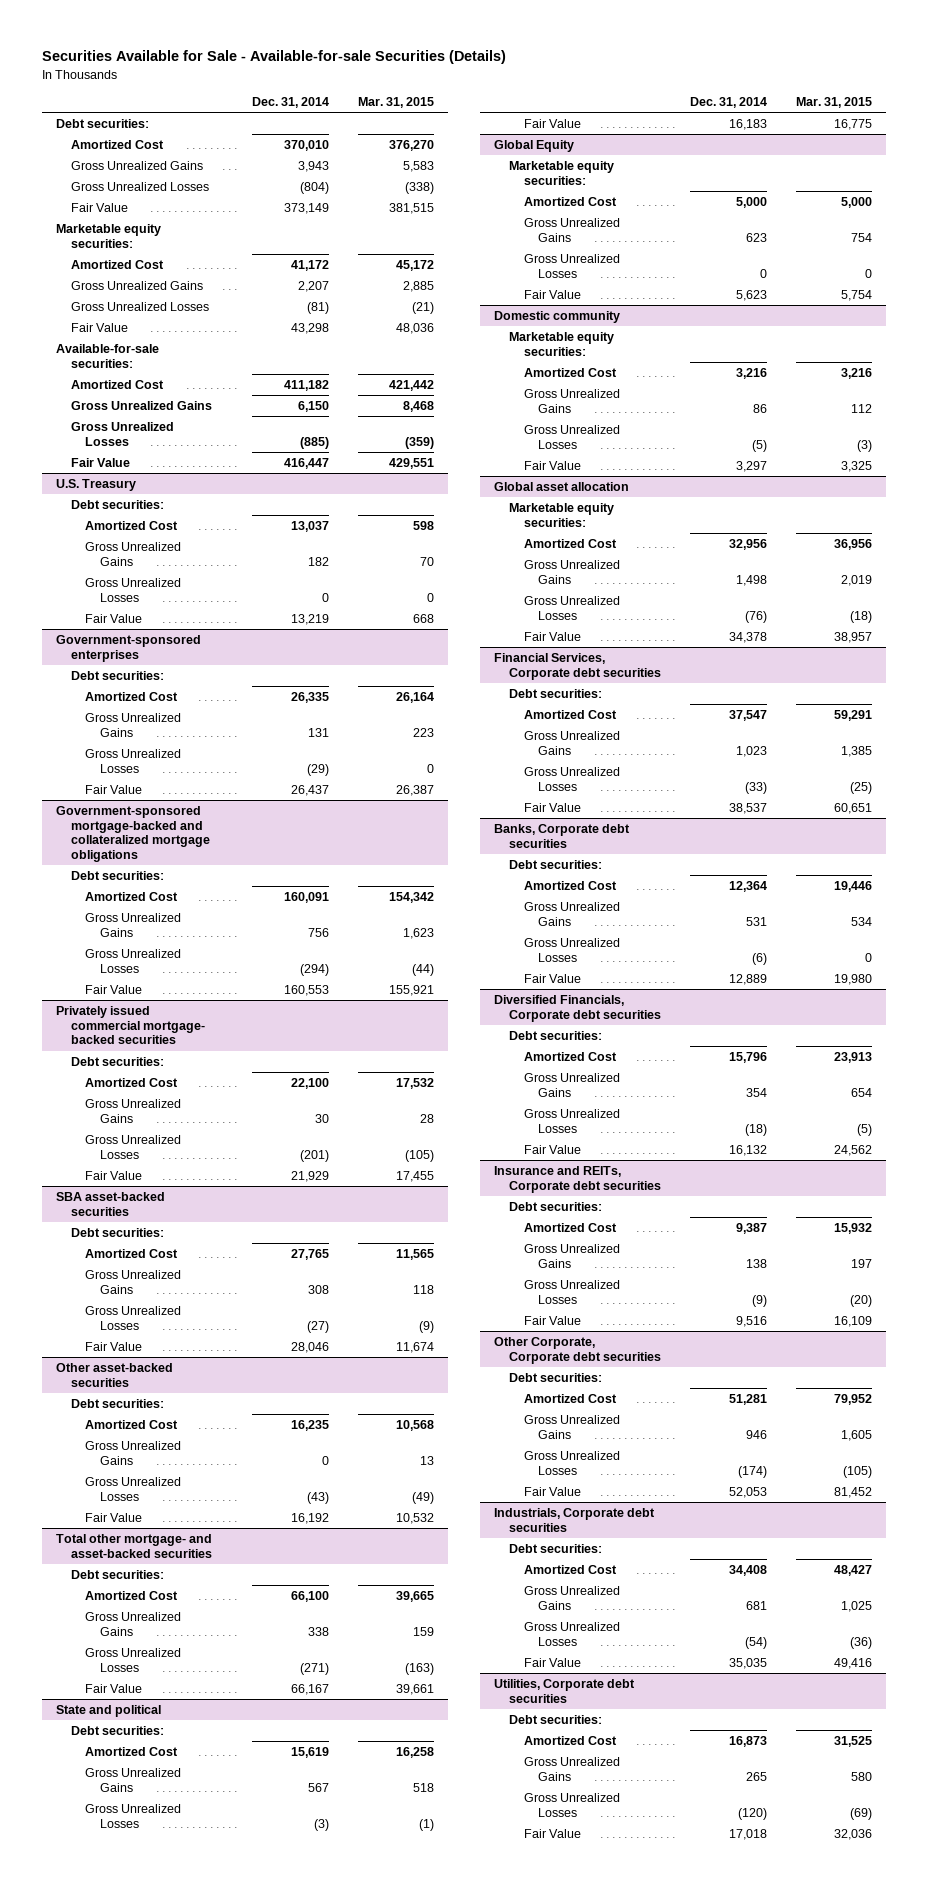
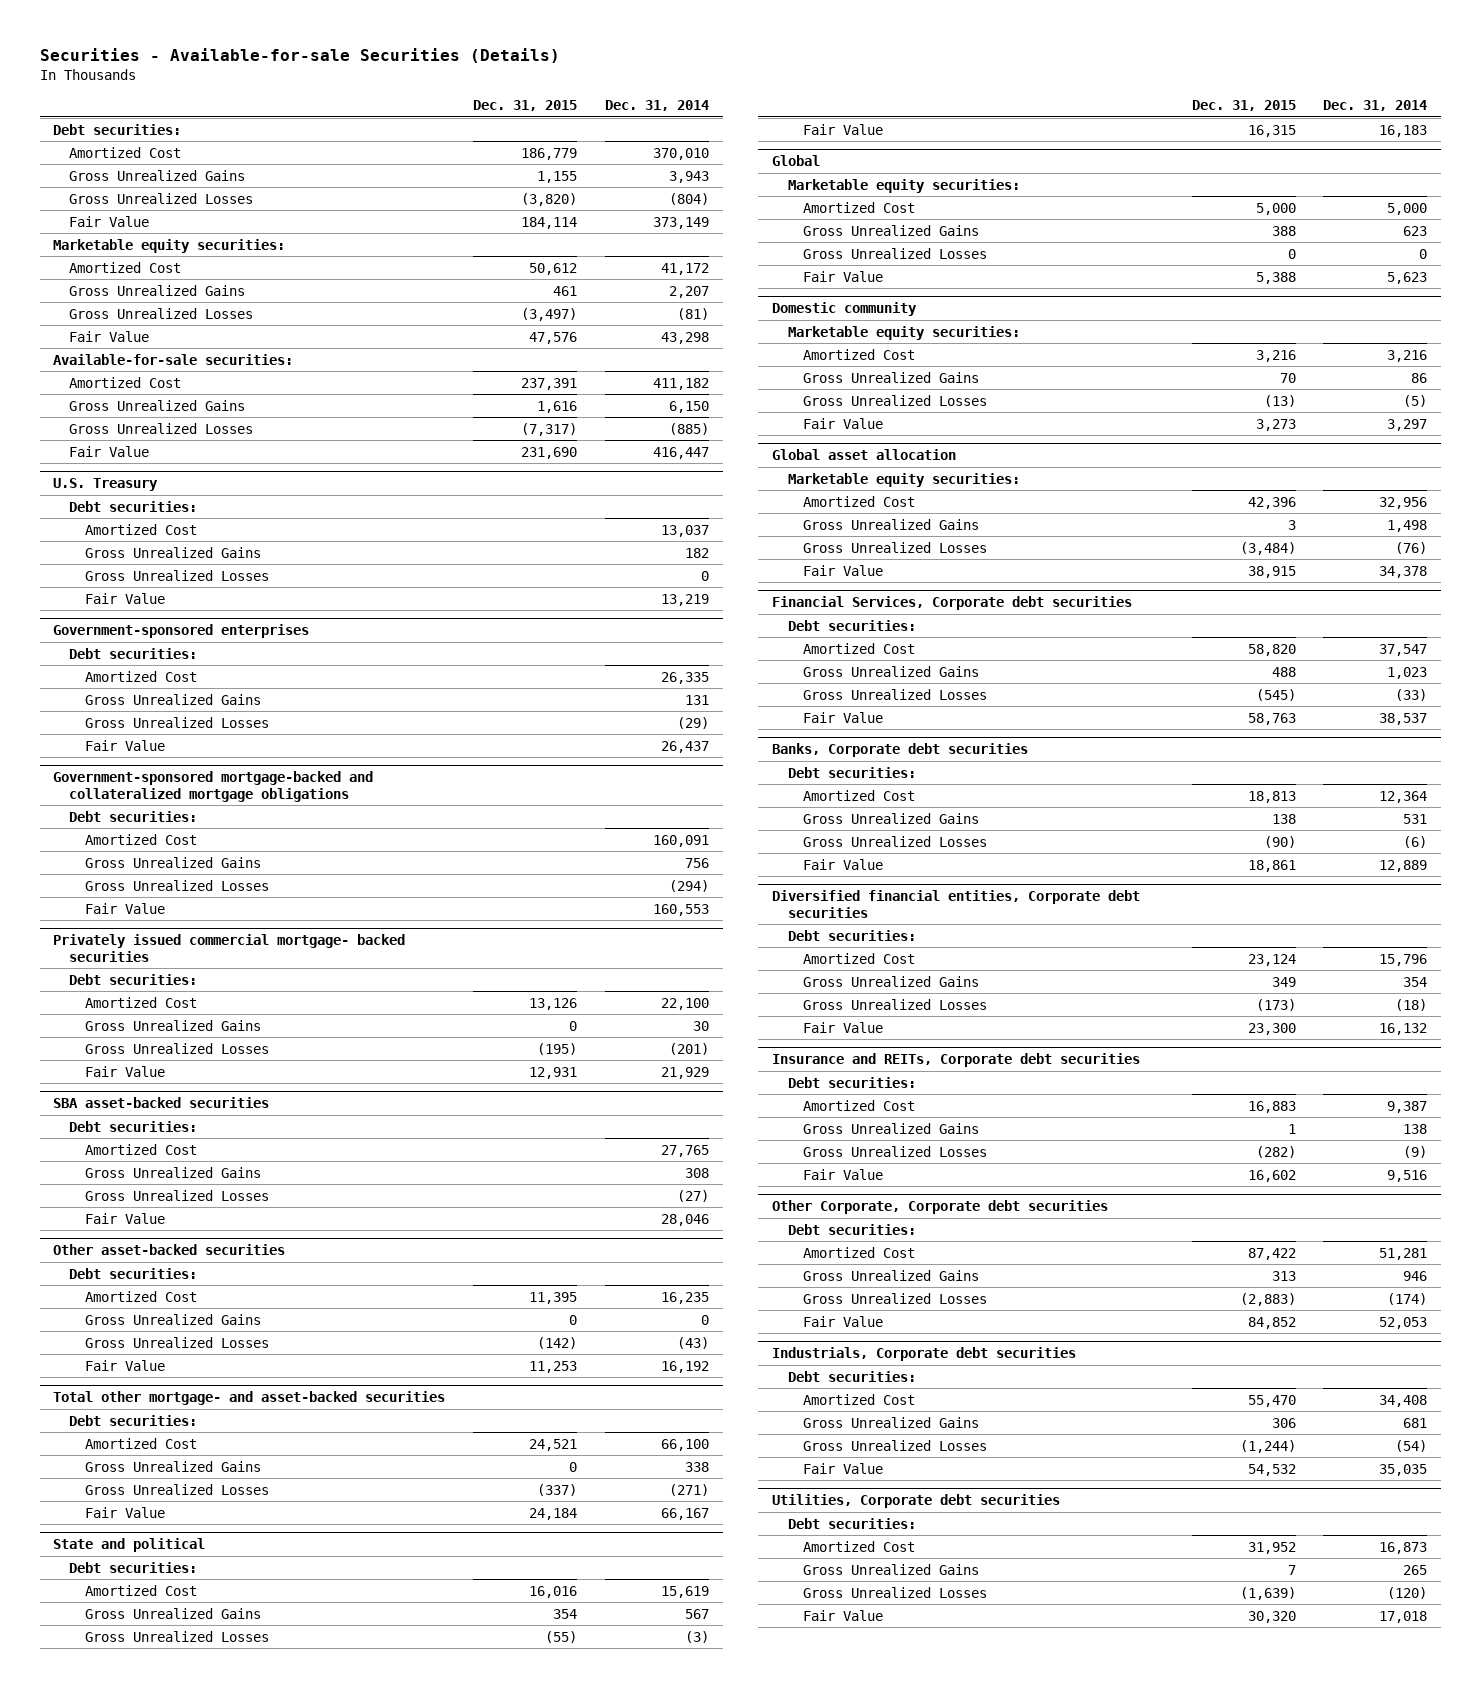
- Securities Available for Sale - Available-for-sale Securities (Details)
+ Securities - Available-for-sale Securities (Details)
- | Dec. 31, 2014 | Mar. 31, 2015
+ | Dec. 31, 2015 | Dec. 31, 2014
- Global Equity
+ Global
- Diversified Financials, Corporate debt securities
+ Diversified financial entities, Corporate debt securities

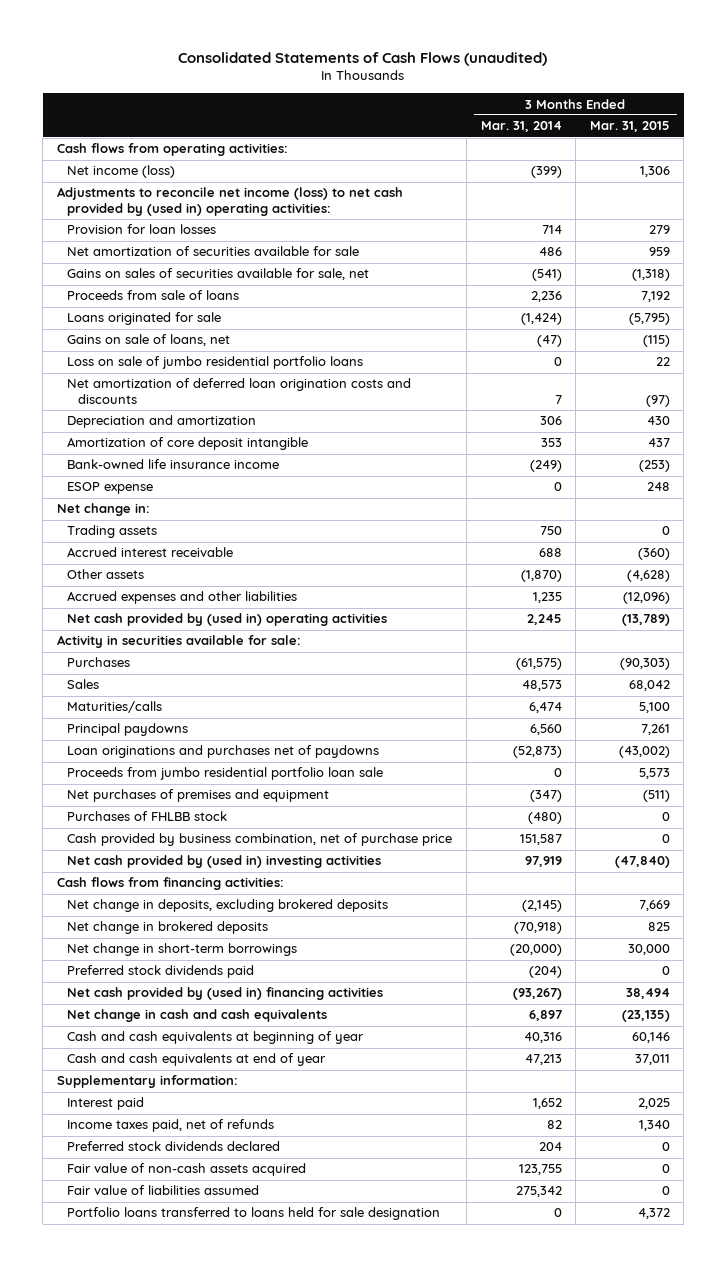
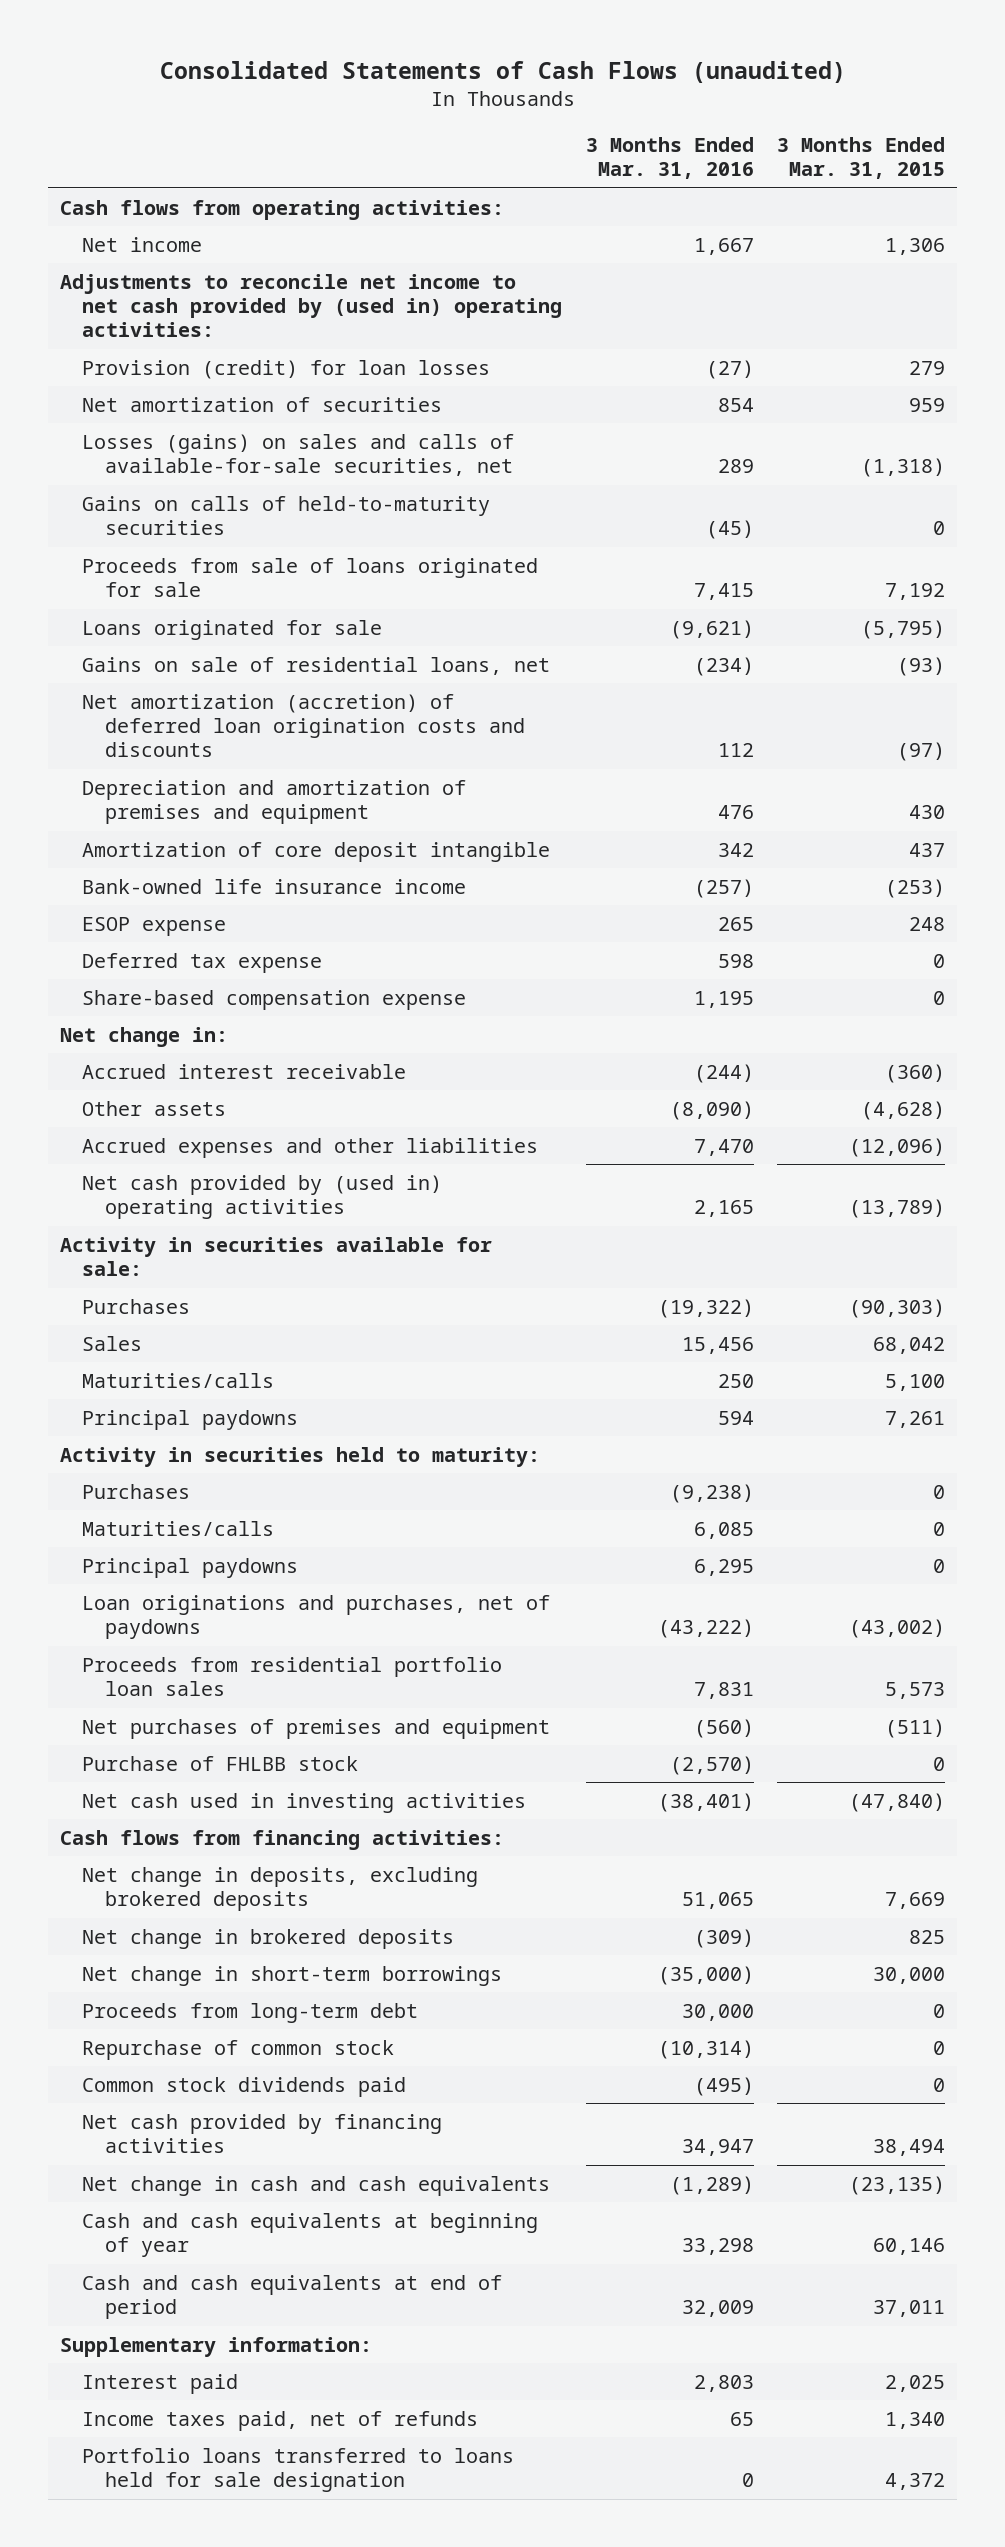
- | 3 Months Ended Mar. 31, 2014 | 3 Months Ended Mar. 31, 2015
+ | 3 Months Ended Mar. 31, 2016 | 3 Months Ended Mar. 31, 2015
- Net income (loss) | (399) | 1,306
- Adjustments to reconcile net income (loss) to net cash provided by (used in) operating activities:
- Provision for loan losses | 714 | 279
- Net amortization of securities available for sale | 486 | 959
- Gains on sales of securities available for sale, net | (541) | (1,318)
- Proceeds from sale of loans | 2,236 | 7,192
+ Net income | 1,667 | 1,306
+ Adjustments to reconcile net income to net cash provided by (used in) operating activities:
+ Provision (credit) for loan losses | (27) | 279
+ Net amortization of securities | 854 | 959
+ Losses (gains) on sales and calls of available-for-sale securities, net | 289 | (1,318)
+ Gains on calls of held-to-maturity securities | (45) | 0
+ Proceeds from sale of loans originated for sale | 7,415 | 7,192
- Gains on sale of loans, net | (47) | (115)
- Loss on sale of jumbo residential portfolio loans | 0 | 22
- Net amortization of deferred loan origination costs and discounts | 7 | (97)
- Depreciation and amortization | 306 | 430
+ Gains on sale of residential loans, net | (234) | (93)
+ Net amortization (accretion) of deferred loan origination costs and discounts | 112 | (97)
+ Depreciation and amortization of premises and equipment | 476 | 430
+ Deferred tax expense | 598 | 0
+ Share-based compensation expense | 1,195 | 0
- Trading assets | 750 | 0
- Loan originations and purchases net of paydowns | (52,873) | (43,002)
- Proceeds from jumbo residential portfolio loan sale | 0 | 5,573
+ Activity in securities held to maturity:
+ Purchases | (9,238) | 0
+ Maturities/calls | 6,085 | 0
+ Principal paydowns | 6,295 | 0
+ Loan originations and purchases, net of paydowns | (43,222) | (43,002)
+ Proceeds from residential portfolio loan sales | 7,831 | 5,573
- Purchases of FHLBB stock | (480) | 0
- Cash provided by business combination, net of purchase price | 151,587 | 0
- Net cash provided by (used in) investing activities | 97,919 | (47,840)
+ Purchase of FHLBB stock | (2,570) | 0
+ Net cash used in investing activities | (38,401) | (47,840)
- Preferred stock dividends paid | (204) | 0
- Net cash provided by (used in) financing activities | (93,267) | 38,494
+ Proceeds from long-term debt | 30,000 | 0
+ Repurchase of common stock | (10,314) | 0
+ Common stock dividends paid | (495) | 0
+ Net cash provided by financing activities | 34,947 | 38,494
- Cash and cash equivalents at end of year | 47,213 | 37,011
+ Cash and cash equivalents at end of period | 32,009 | 37,011
- Preferred stock dividends declared | 204 | 0
- Fair value of non-cash assets acquired | 123,755 | 0
- Fair value of liabilities assumed | 275,342 | 0

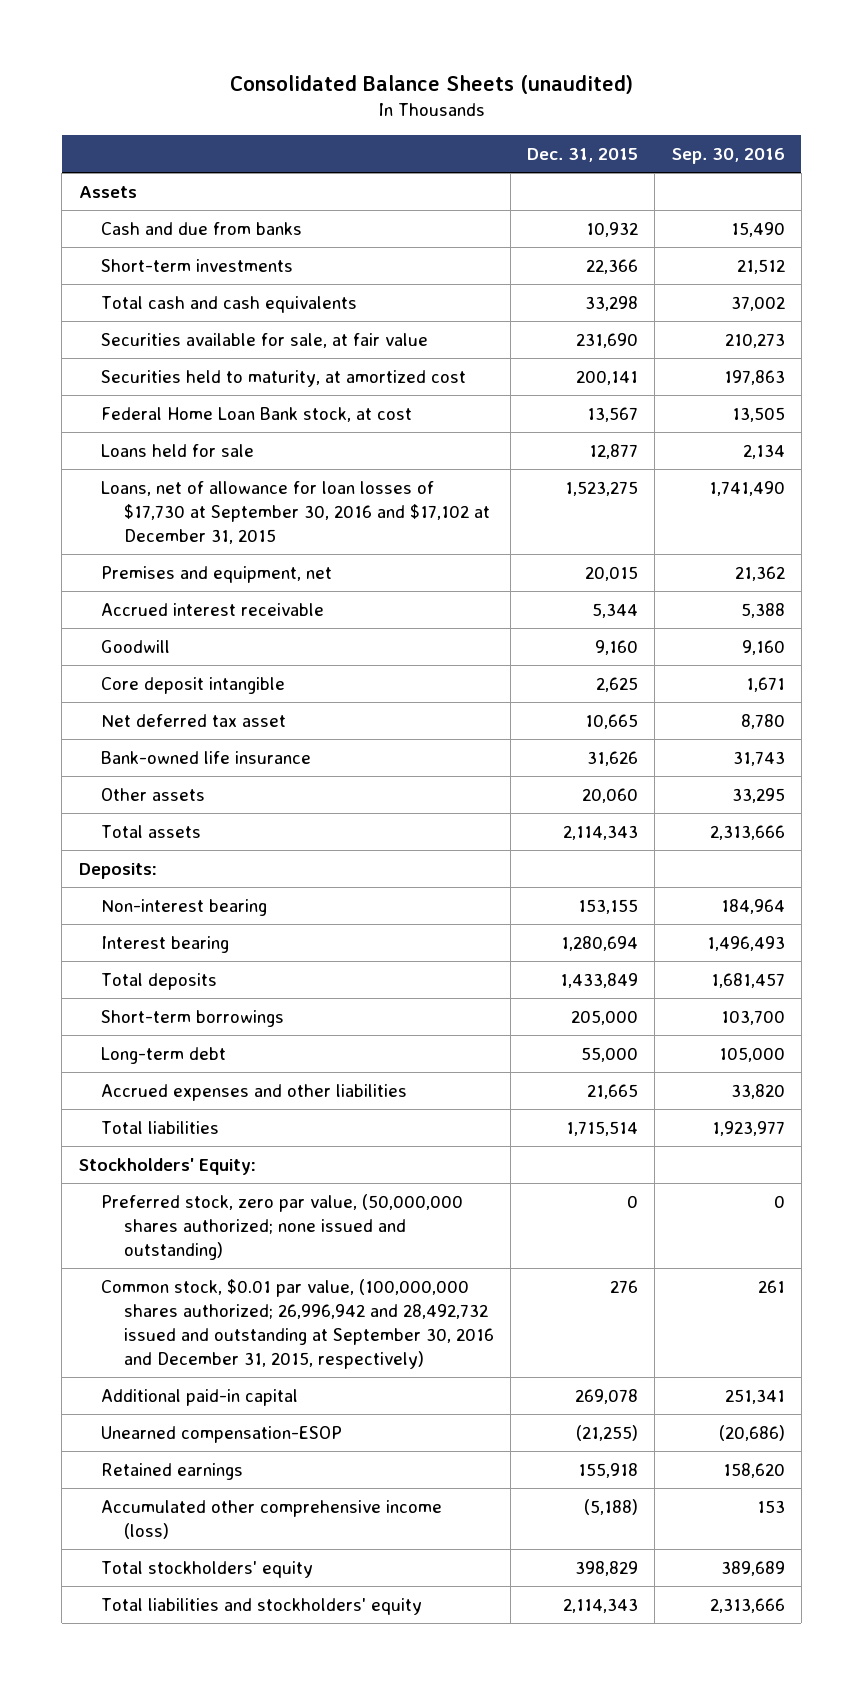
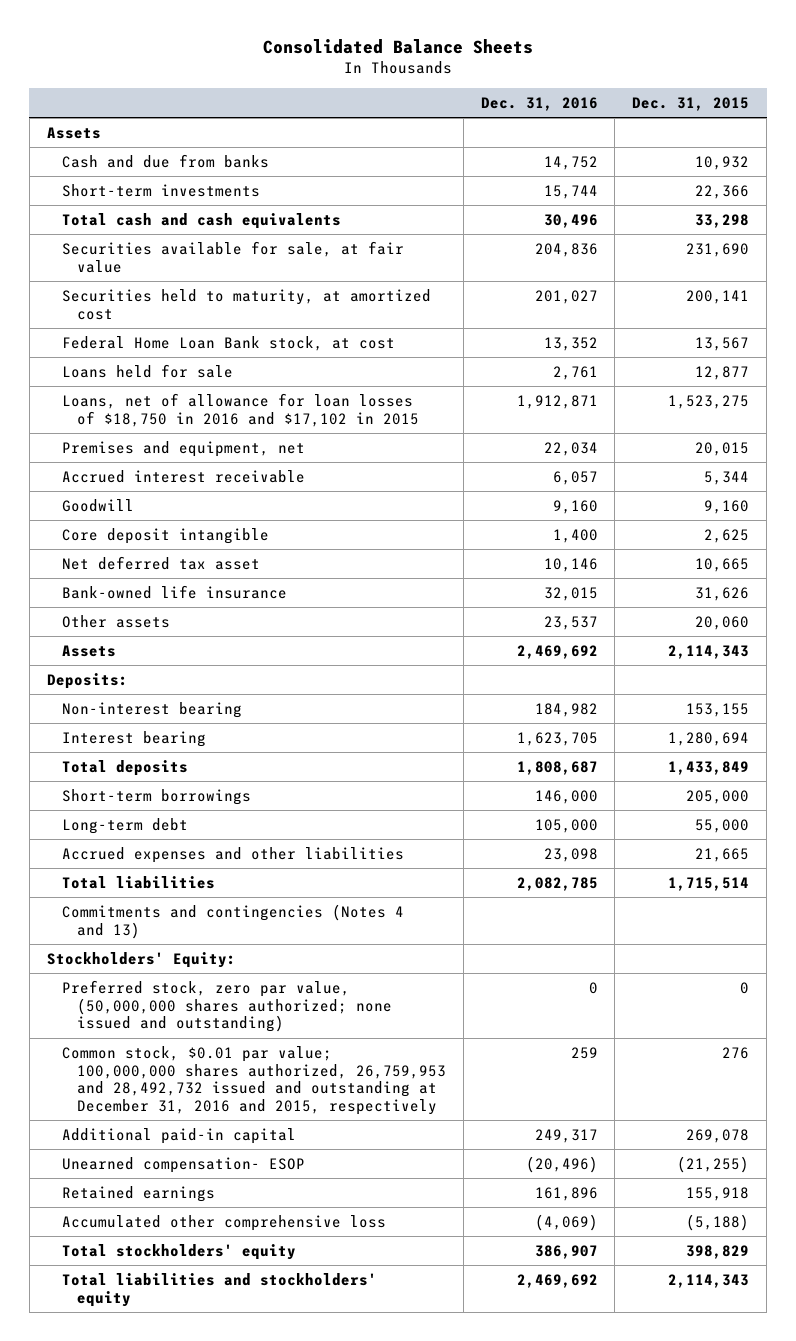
- Consolidated Balance Sheets (unaudited)
+ Consolidated Balance Sheets
- | Dec. 31, 2015 | Sep. 30, 2016
+ | Dec. 31, 2016 | Dec. 31, 2015
- Loans, net of allowance for loan losses of $17,730 at September 30, 2016 and $17,102 at December 31, 2015 | 1,523,275 | 1,741,490
+ Loans, net of allowance for loan losses of $18,750 in 2016 and $17,102 in 2015 | 1,912,871 | 1,523,275
- Total assets | 2,114,343 | 2,313,666
+ Assets | 2,469,692 | 2,114,343
+ Commitments and contingencies (Notes 4 and 13)
- Common stock, $0.01 par value, (100,000,000 shares authorized; 26,996,942 and 28,492,732 issued and outstanding at September 30, 2016 and December 31, 2015, respectively) | 276 | 261
+ Common stock, $0.01 par value; 100,000,000 shares authorized, 26,759,953 and 28,492,732 issued and outstanding at December 31, 2016 and 2015, respectively | 259 | 276
- Unearned compensation-ESOP | (21,255) | (20,686)
+ Unearned compensation- ESOP | (20,496) | (21,255)
- Accumulated other comprehensive income (loss) | (5,188) | 153
+ Accumulated other comprehensive loss | (4,069) | (5,188)

